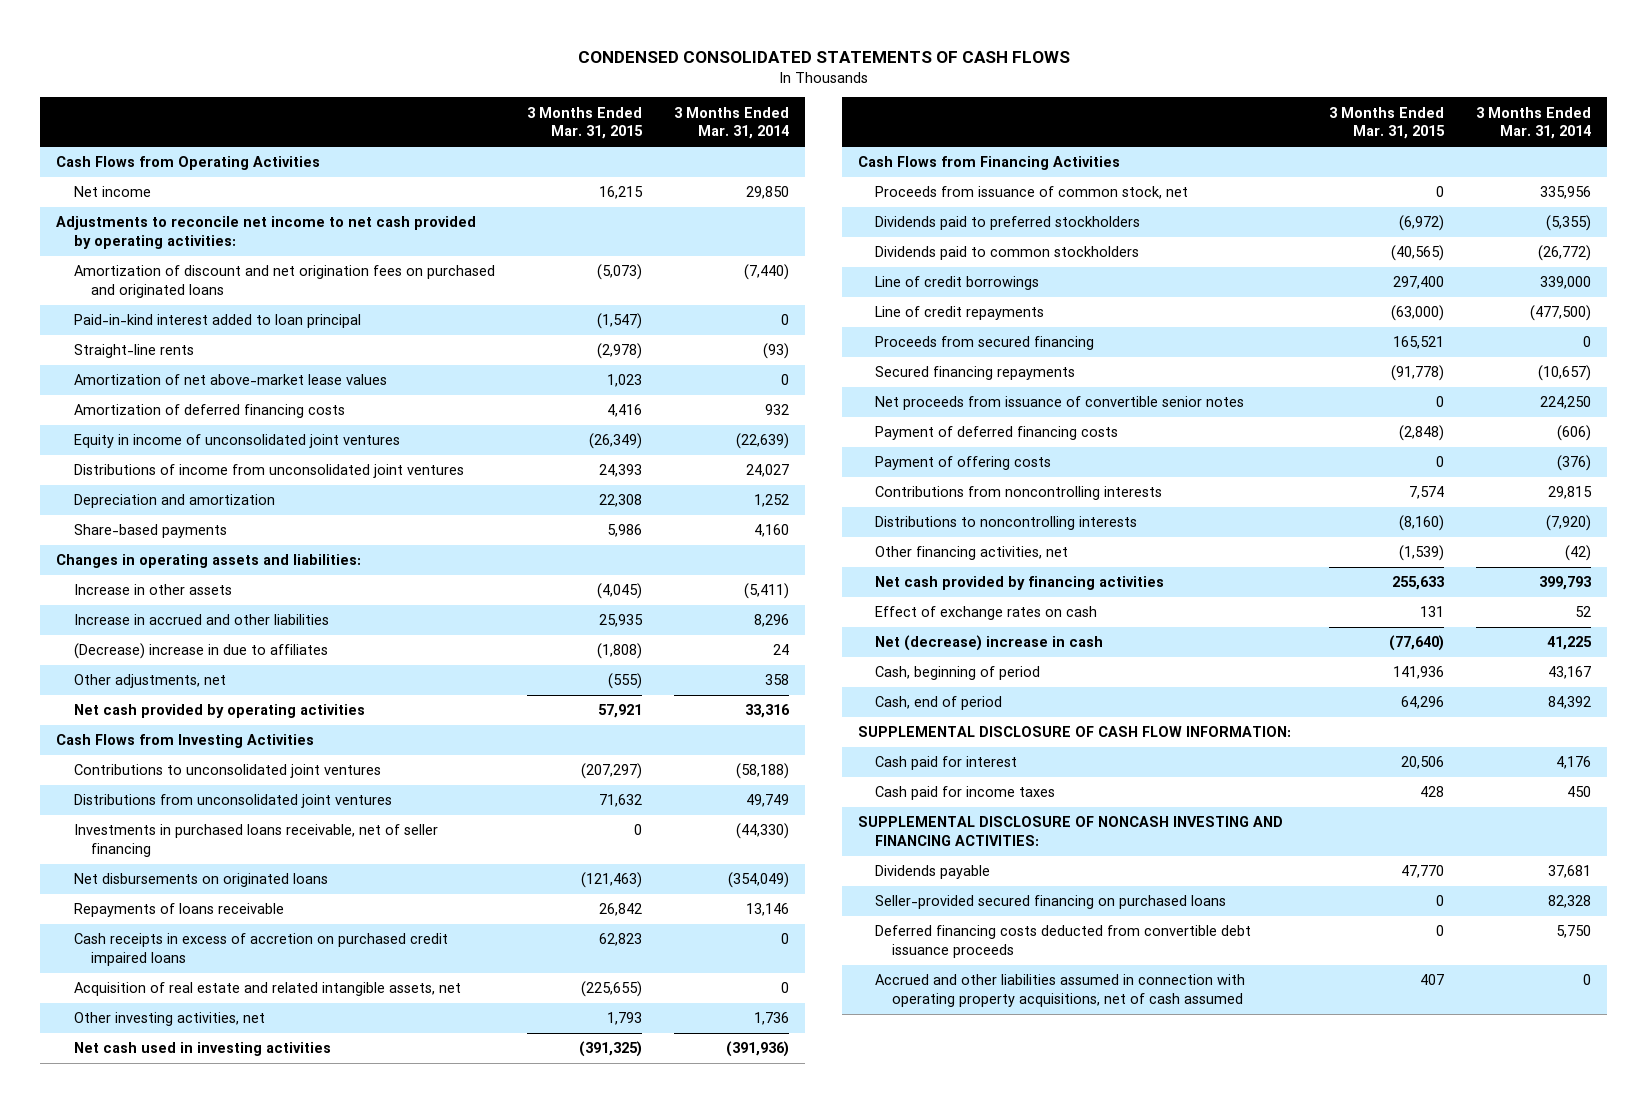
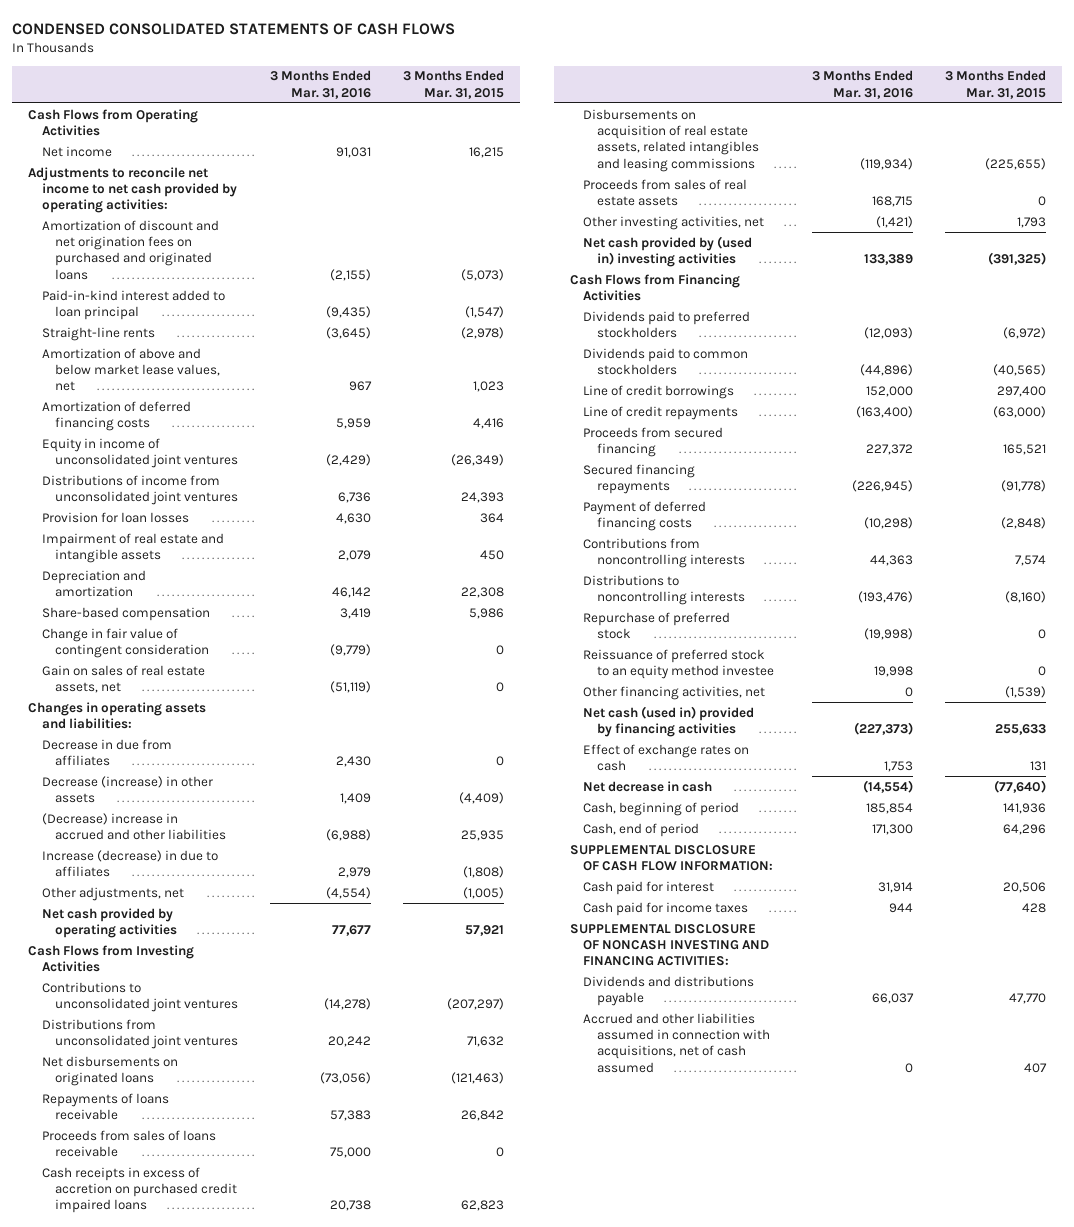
- | 3 Months Ended Mar. 31, 2015 | 3 Months Ended Mar. 31, 2014
+ | 3 Months Ended Mar. 31, 2016 | 3 Months Ended Mar. 31, 2015
- Amortization of net above-market lease values | 1,023 | 0
+ Amortization of above and below market lease values, net | 967 | 1,023
+ Provision for loan losses | 4,630 | 364
+ Impairment of real estate and intangible assets | 2,079 | 450
- Share-based payments | 5,986 | 4,160
+ Share-based compensation | 3,419 | 5,986
+ Change in fair value of contingent consideration | (9,779) | 0
+ Gain on sales of real estate assets, net | (51,119) | 0
- Increase in other assets | (4,045) | (5,411)
- Increase in accrued and other liabilities | 25,935 | 8,296
- (Decrease) increase in due to affiliates | (1,808) | 24
- Other adjustments, net | (555) | 358
+ Decrease in due from affiliates | 2,430 | 0
+ Decrease (increase) in other assets | 1,409 | (4,409)
+ (Decrease) increase in accrued and other liabilities | (6,988) | 25,935
+ Increase (decrease) in due to affiliates | 2,979 | (1,808)
+ Other adjustments, net | (4,554) | (1,005)
- Investments in purchased loans receivable, net of seller financing | 0 | (44,330)
+ Proceeds from sales of loans receivable | 75,000 | 0
- Acquisition of real estate and related intangible assets, net | (225,655) | 0
+ Disbursements on acquisition of real estate assets, related intangibles and leasing commissions | (119,934) | (225,655)
+ Proceeds from sales of real estate assets | 168,715 | 0
- Net cash used in investing activities | (391,325) | (391,936)
+ Net cash provided by (used in) investing activities | 133,389 | (391,325)
- Proceeds from issuance of common stock, net | 0 | 335,956
- Net proceeds from issuance of convertible senior notes | 0 | 224,250
- Payment of offering costs | 0 | (376)
+ Repurchase of preferred stock | (19,998) | 0
+ Reissuance of preferred stock to an equity method investee | 19,998 | 0
- Net cash provided by financing activities | 255,633 | 399,793
+ Net cash (used in) provided by financing activities | (227,373) | 255,633
- Net (decrease) increase in cash | (77,640) | 41,225
+ Net decrease in cash | (14,554) | (77,640)
- Dividends payable | 47,770 | 37,681
- Seller-provided secured financing on purchased loans | 0 | 82,328
- Deferred financing costs deducted from convertible debt issuance proceeds | 0 | 5,750
- Accrued and other liabilities assumed in connection with operating property acquisitions, net of cash assumed | 407 | 0
+ Dividends and distributions payable | 66,037 | 47,770
+ Accrued and other liabilities assumed in connection with acquisitions, net of cash assumed | 0 | 407

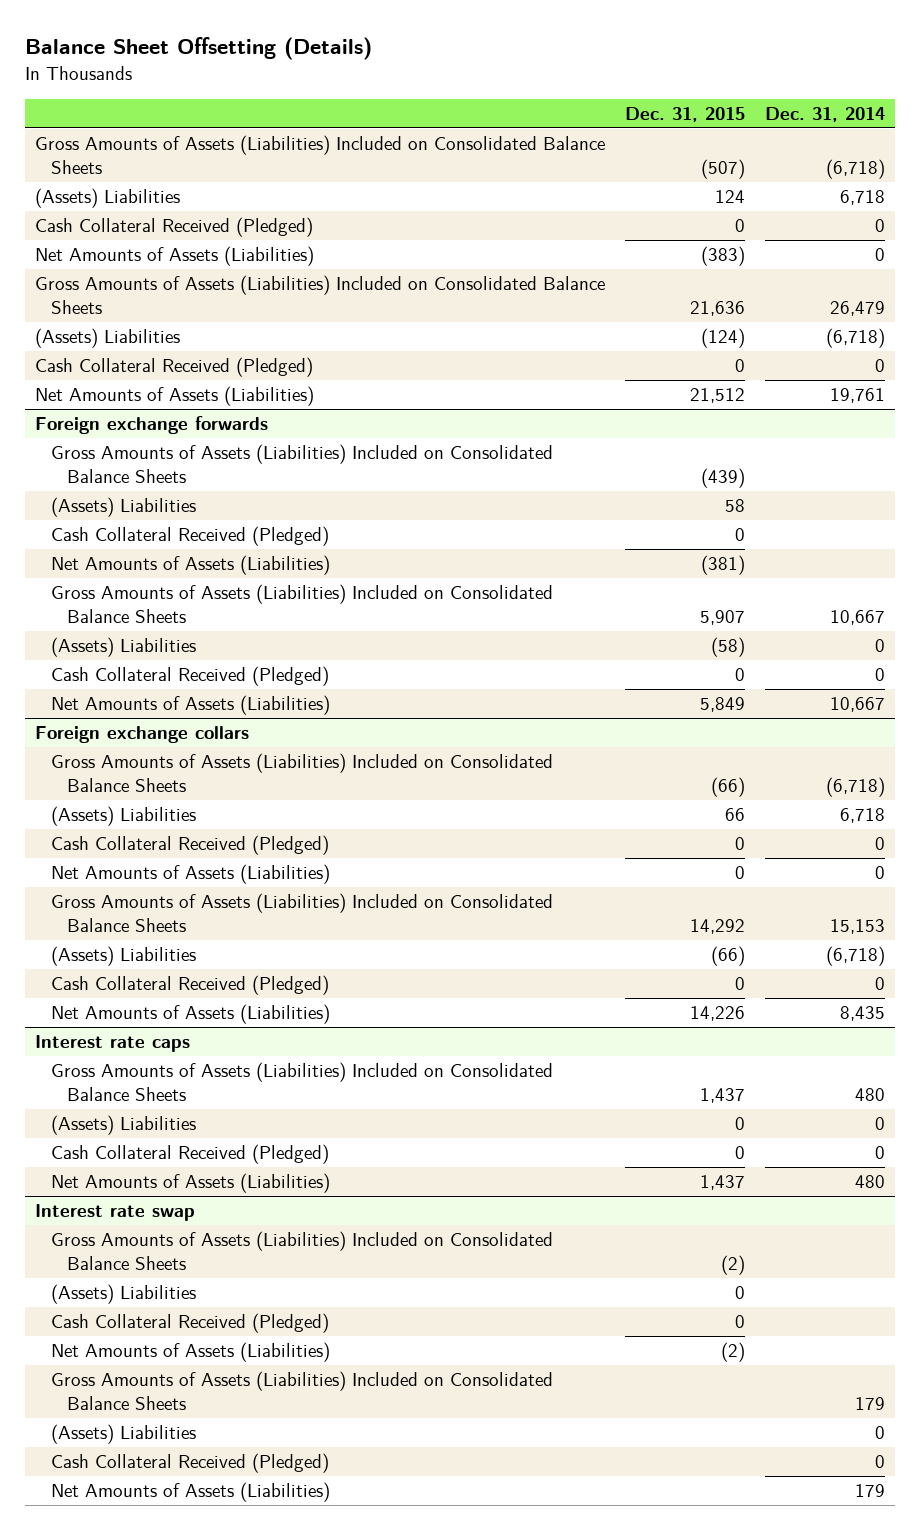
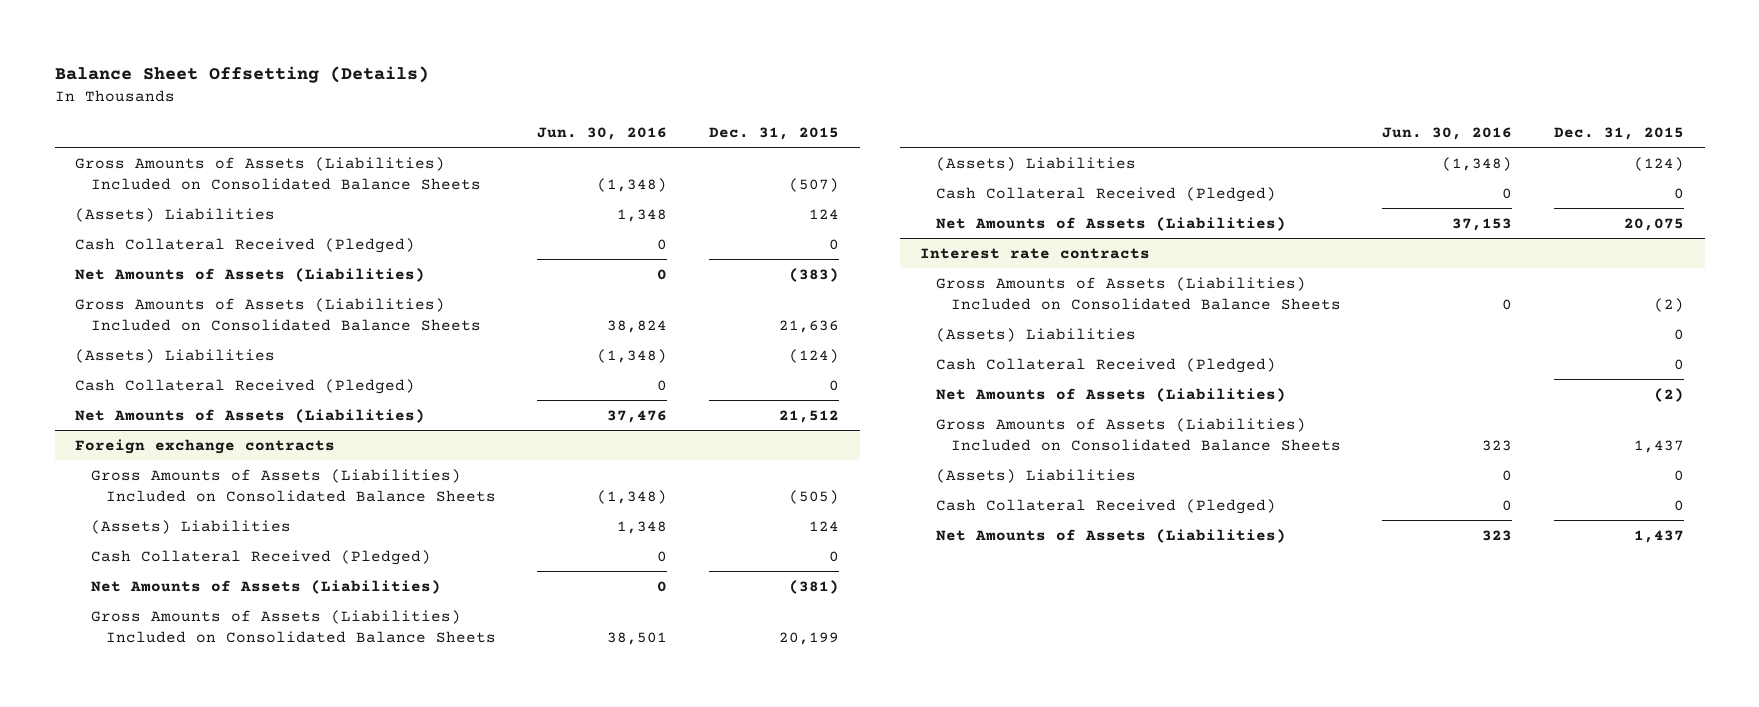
- | Dec. 31, 2015 | Dec. 31, 2014
+ | Jun. 30, 2016 | Dec. 31, 2015
- Foreign exchange forwards
- Gross Amounts of Assets (Liabilities) Included on Consolidated Balance Sheets | (439) |
- (Assets) Liabilities | 58 |
+ Foreign exchange contracts
+ Gross Amounts of Assets (Liabilities) Included on Consolidated Balance Sheets | (1,348) | (505)
+ (Assets) Liabilities | 1,348 | 124
- Gross Amounts of Assets (Liabilities) Included on Consolidated Balance Sheets | 5,907 | 10,667
- (Assets) Liabilities | (58) | 0
- Cash Collateral Received (Pledged) | 0 | 0
- Net Amounts of Assets (Liabilities) | 5,849 | 10,667
- Foreign exchange collars
- Gross Amounts of Assets (Liabilities) Included on Consolidated Balance Sheets | (66) | (6,718)
- (Assets) Liabilities | 66 | 6,718
+ Gross Amounts of Assets (Liabilities) Included on Consolidated Balance Sheets | 38,501 | 20,199
+ (Assets) Liabilities | (1,348) | (124)
- Net Amounts of Assets (Liabilities) | 0 | 0
- Gross Amounts of Assets (Liabilities) Included on Consolidated Balance Sheets | 14,292 | 15,153
- (Assets) Liabilities | (66) | (6,718)
+ Net Amounts of Assets (Liabilities) | 37,153 | 20,075
+ Interest rate contracts
+ Gross Amounts of Assets (Liabilities) Included on Consolidated Balance Sheets | 0 | (2)
+ (Assets) Liabilities | | 0
- Net Amounts of Assets (Liabilities) | 14,226 | 8,435
- Interest rate caps
+ Net Amounts of Assets (Liabilities) | | (2)
- Interest rate swap
- Gross Amounts of Assets (Liabilities) Included on Consolidated Balance Sheets | (2) |
- (Assets) Liabilities | 0 |
- Cash Collateral Received (Pledged) | 0 |
- Net Amounts of Assets (Liabilities) | (2) |
- Gross Amounts of Assets (Liabilities) Included on Consolidated Balance Sheets | | 179
- (Assets) Liabilities | | 0
- Cash Collateral Received (Pledged) | | 0
- Net Amounts of Assets (Liabilities) | | 179

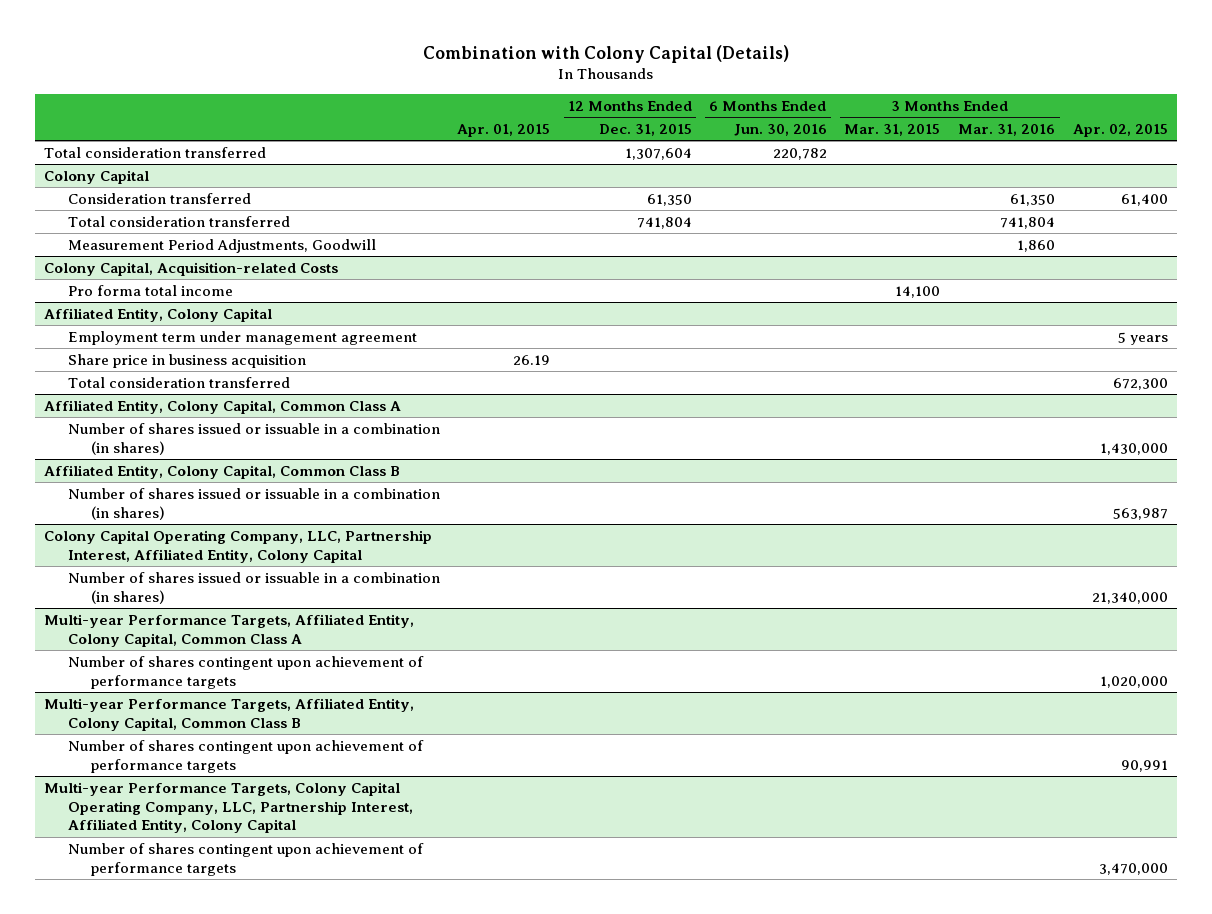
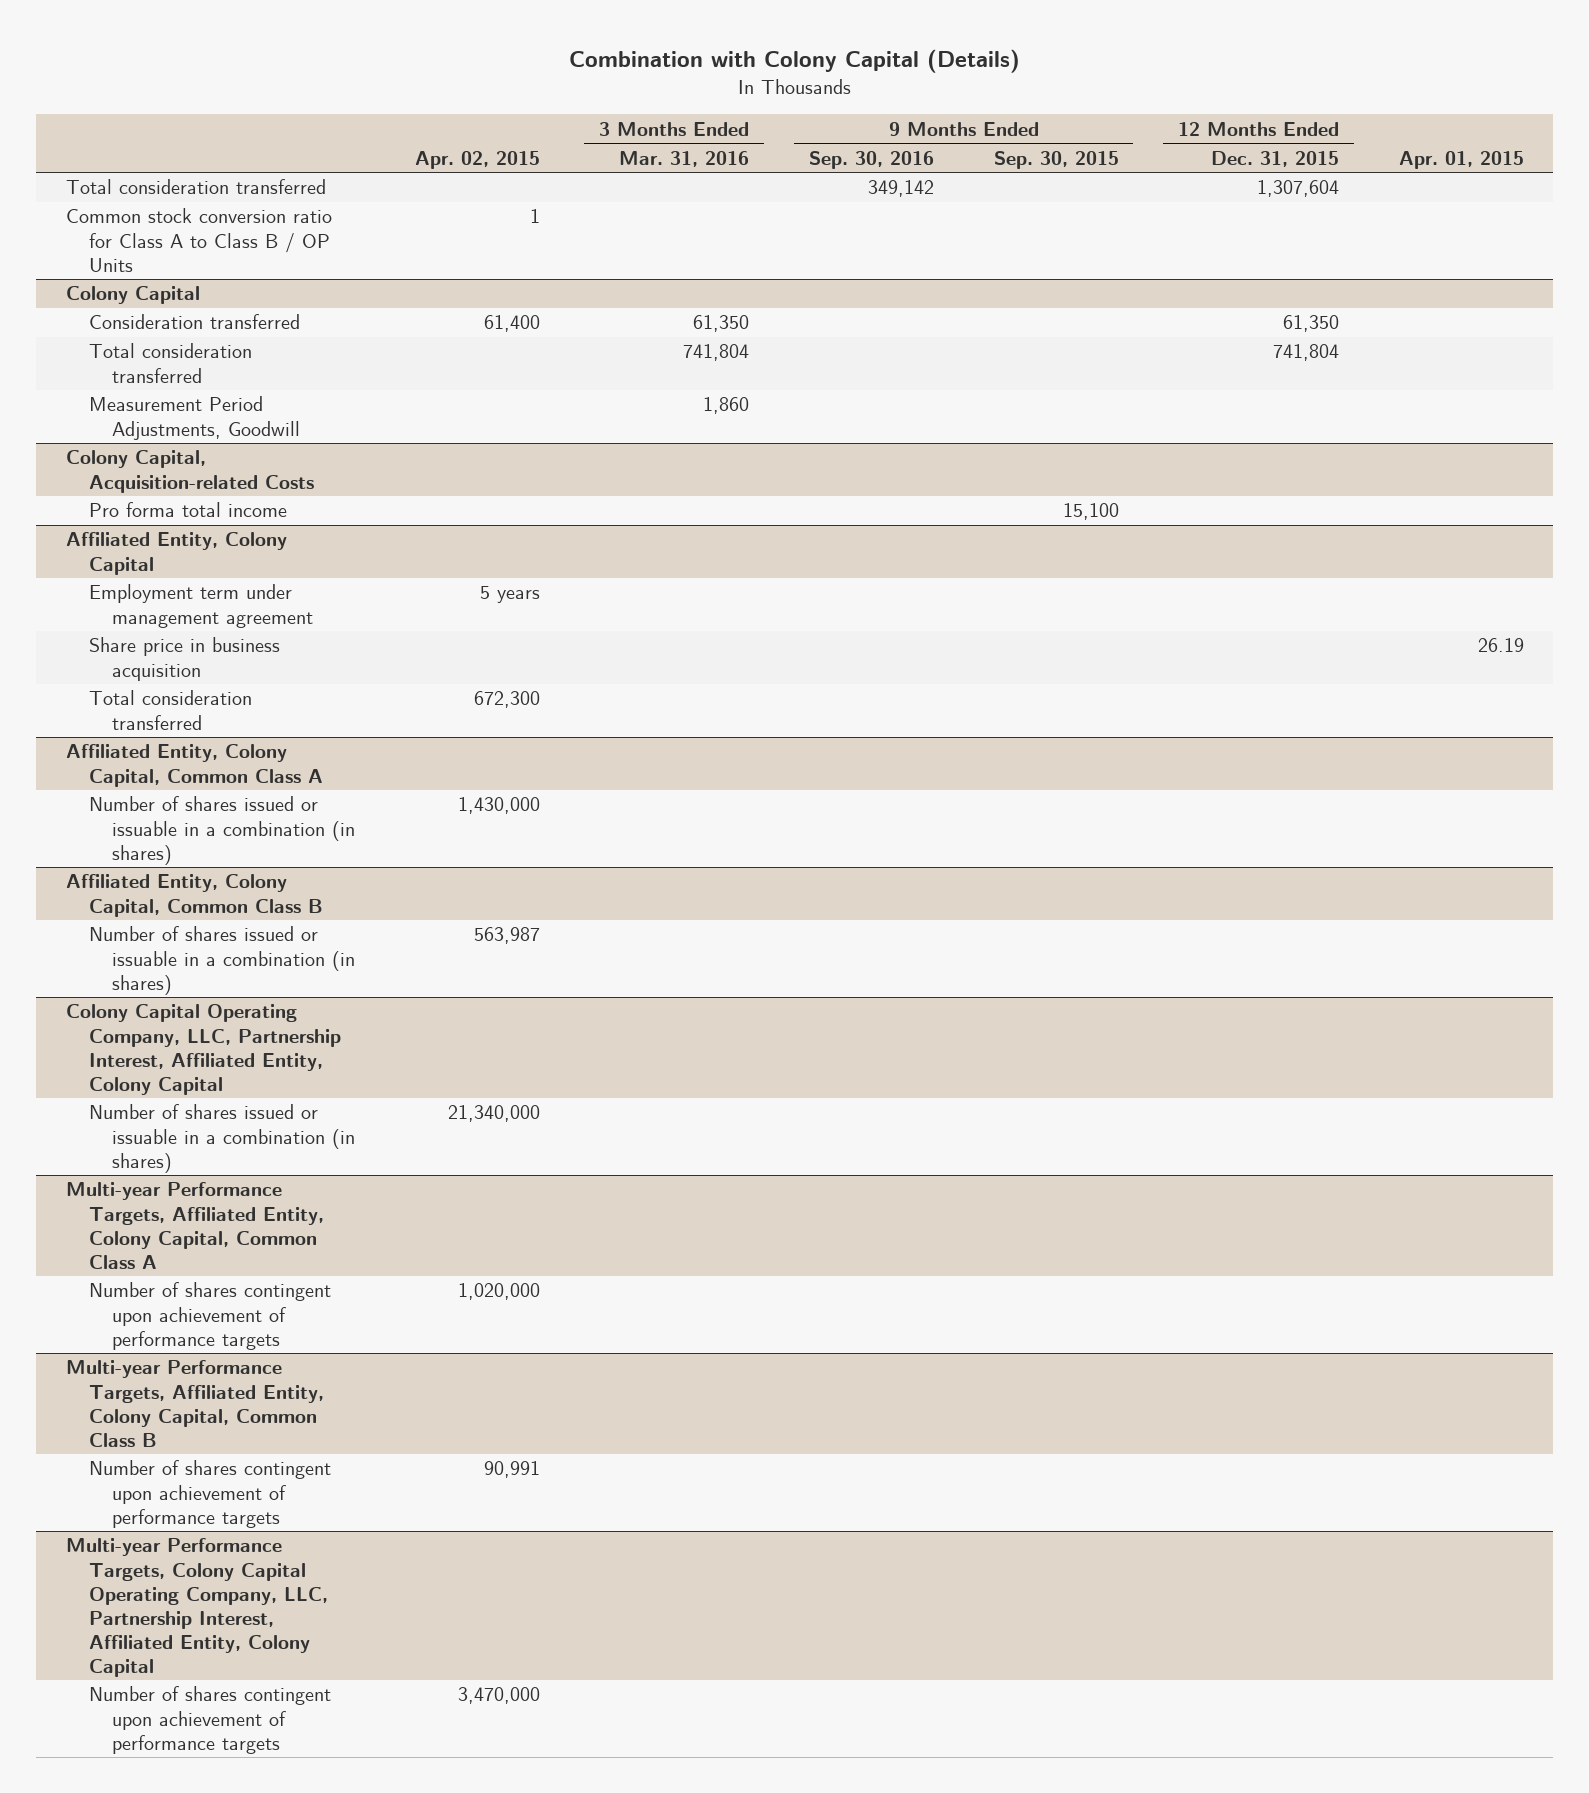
- | Apr. 01, 2015 | 12 Months Ended Dec. 31, 2015 | 6 Months Ended Jun. 30, 2016 | 3 Months Ended Mar. 31, 2015 | 3 Months Ended Mar. 31, 2016 | Apr. 02, 2015
+ | Apr. 02, 2015 | 3 Months Ended Mar. 31, 2016 | 9 Months Ended Sep. 30, 2016 | 9 Months Ended Sep. 30, 2015 | 12 Months Ended Dec. 31, 2015 | Apr. 01, 2015
+ Common stock conversion ratio for Class A to Class B / OP Units | 1 | | | | |

